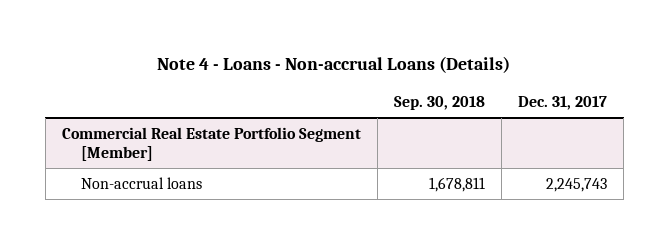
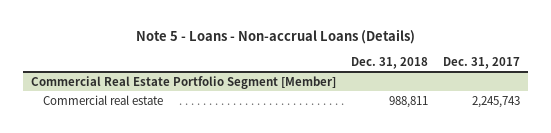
- Note 4 - Loans - Non-accrual Loans (Details)
+ Note 5 - Loans - Non-accrual Loans (Details)
- | Sep. 30, 2018 | Dec. 31, 2017
+ | Dec. 31, 2018 | Dec. 31, 2017
@ Commercial Real Estate Portfolio Segment [Member]
- Non-accrual loans | 1,678,811 | 2,245,743
+ Commercial real estate | 988,811 | 2,245,743

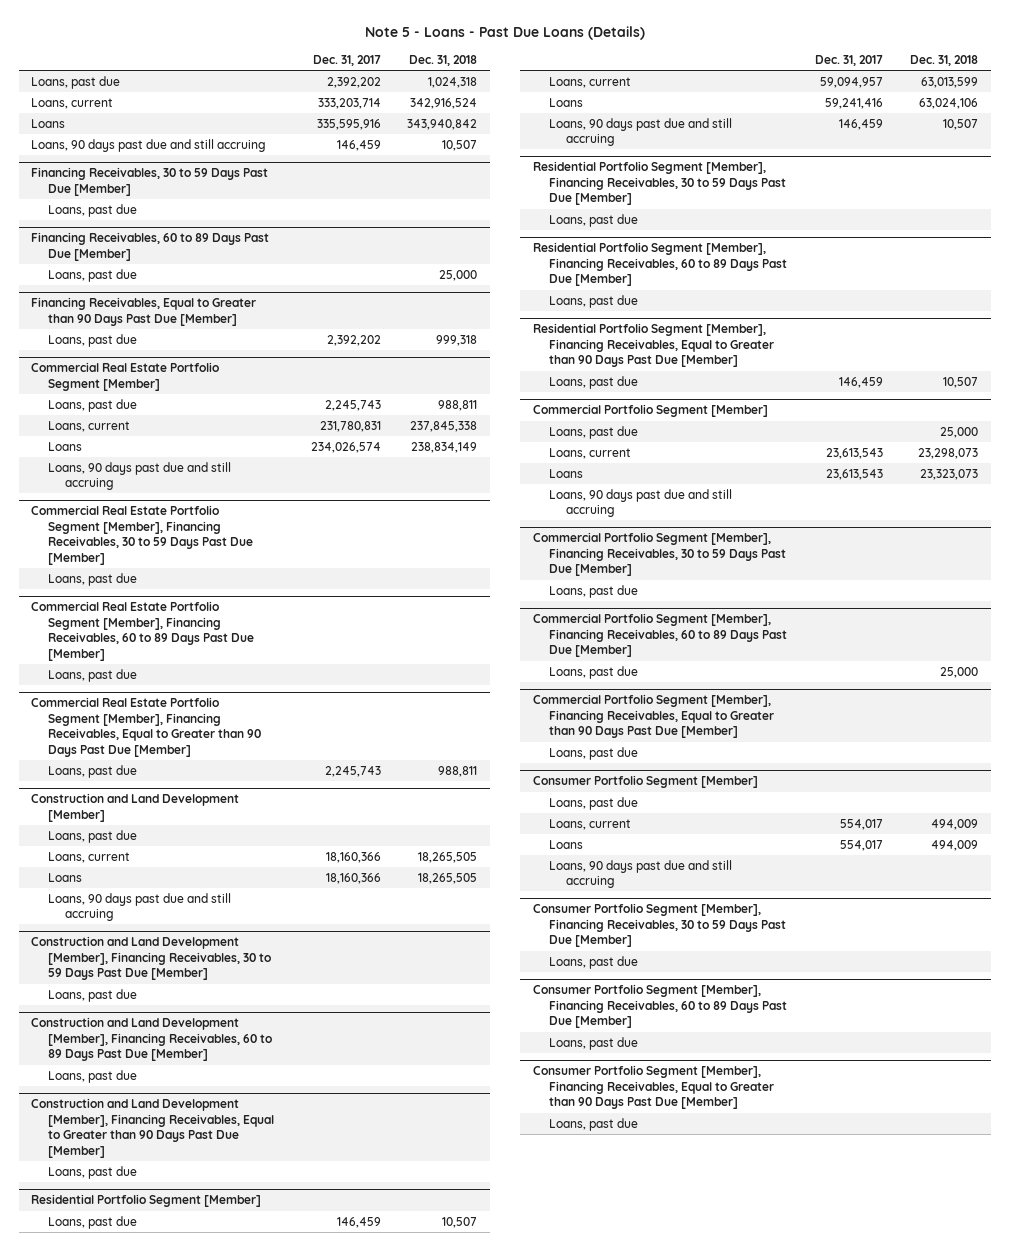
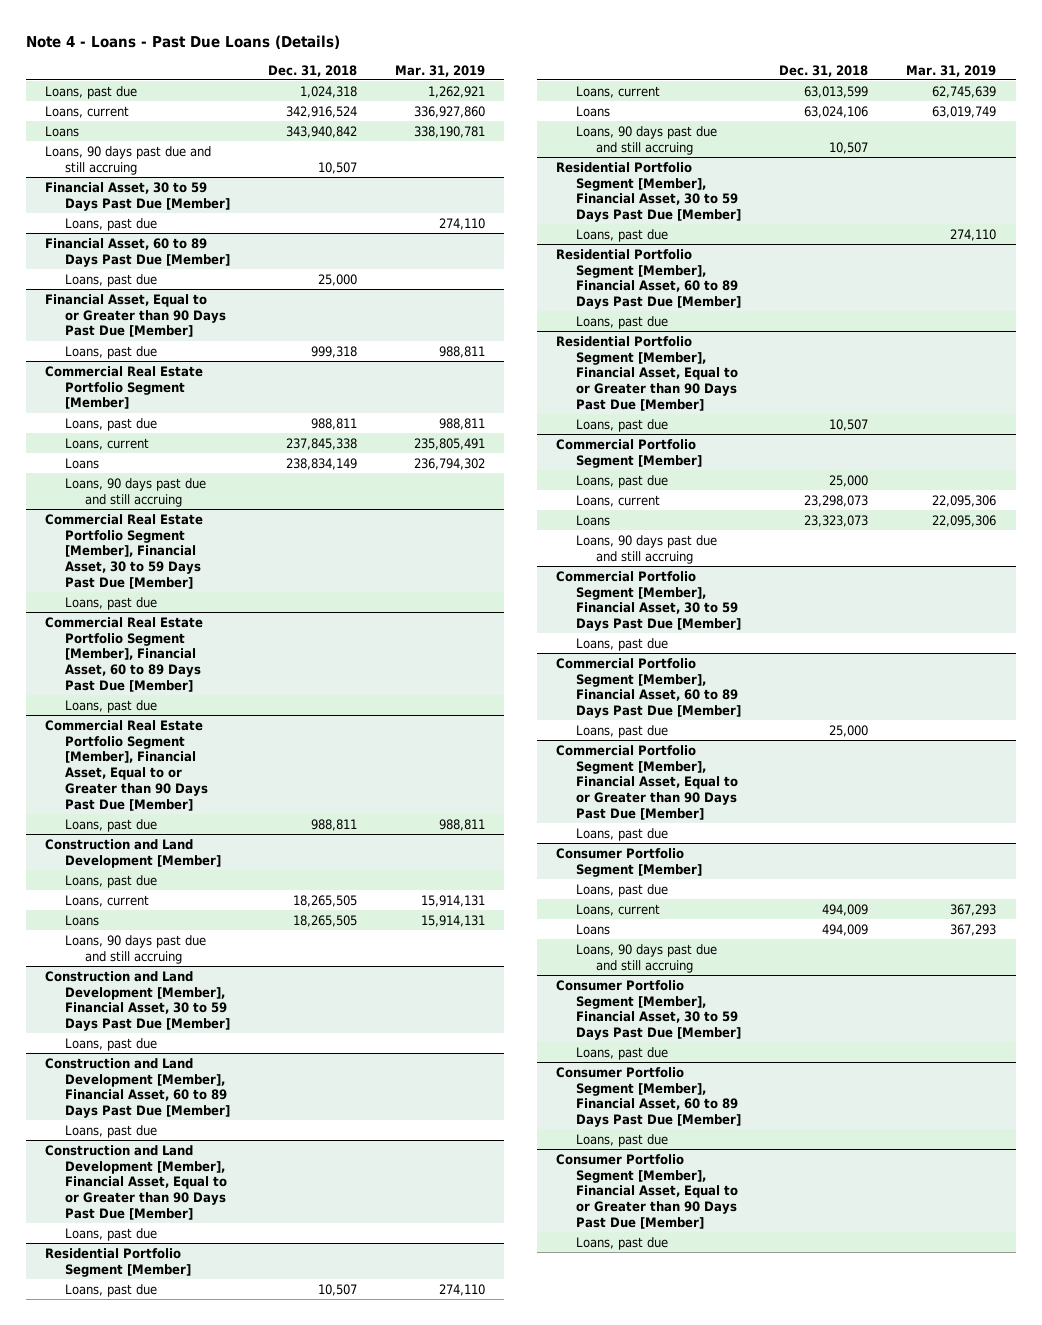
- Note 5 - Loans - Past Due Loans (Details)
+ Note 4 - Loans - Past Due Loans (Details)
- | Dec. 31, 2017 | Dec. 31, 2018
+ | Dec. 31, 2018 | Mar. 31, 2019
- Financing Receivables, 30 to 59 Days Past Due [Member]
+ Financial Asset, 30 to 59 Days Past Due [Member]
- Financing Receivables, 60 to 89 Days Past Due [Member]
+ Financial Asset, 60 to 89 Days Past Due [Member]
- Financing Receivables, Equal to Greater than 90 Days Past Due [Member]
+ Financial Asset, Equal to or Greater than 90 Days Past Due [Member]
- Commercial Real Estate Portfolio Segment [Member], Financing Receivables, 30 to 59 Days Past Due [Member]
+ Commercial Real Estate Portfolio Segment [Member], Financial Asset, 30 to 59 Days Past Due [Member]
- Commercial Real Estate Portfolio Segment [Member], Financing Receivables, 60 to 89 Days Past Due [Member]
+ Commercial Real Estate Portfolio Segment [Member], Financial Asset, 60 to 89 Days Past Due [Member]
- Commercial Real Estate Portfolio Segment [Member], Financing Receivables, Equal to Greater than 90 Days Past Due [Member]
+ Commercial Real Estate Portfolio Segment [Member], Financial Asset, Equal to or Greater than 90 Days Past Due [Member]
- Construction and Land Development [Member], Financing Receivables, 30 to 59 Days Past Due [Member]
+ Construction and Land Development [Member], Financial Asset, 30 to 59 Days Past Due [Member]
- Construction and Land Development [Member], Financing Receivables, 60 to 89 Days Past Due [Member]
+ Construction and Land Development [Member], Financial Asset, 60 to 89 Days Past Due [Member]
- Construction and Land Development [Member], Financing Receivables, Equal to Greater than 90 Days Past Due [Member]
+ Construction and Land Development [Member], Financial Asset, Equal to or Greater than 90 Days Past Due [Member]
- Residential Portfolio Segment [Member], Financing Receivables, 30 to 59 Days Past Due [Member]
+ Residential Portfolio Segment [Member], Financial Asset, 30 to 59 Days Past Due [Member]
- Residential Portfolio Segment [Member], Financing Receivables, 60 to 89 Days Past Due [Member]
+ Residential Portfolio Segment [Member], Financial Asset, 60 to 89 Days Past Due [Member]
- Residential Portfolio Segment [Member], Financing Receivables, Equal to Greater than 90 Days Past Due [Member]
+ Residential Portfolio Segment [Member], Financial Asset, Equal to or Greater than 90 Days Past Due [Member]
- Commercial Portfolio Segment [Member], Financing Receivables, 30 to 59 Days Past Due [Member]
+ Commercial Portfolio Segment [Member], Financial Asset, 30 to 59 Days Past Due [Member]
- Commercial Portfolio Segment [Member], Financing Receivables, 60 to 89 Days Past Due [Member]
+ Commercial Portfolio Segment [Member], Financial Asset, 60 to 89 Days Past Due [Member]
- Commercial Portfolio Segment [Member], Financing Receivables, Equal to Greater than 90 Days Past Due [Member]
+ Commercial Portfolio Segment [Member], Financial Asset, Equal to or Greater than 90 Days Past Due [Member]
- Consumer Portfolio Segment [Member], Financing Receivables, 30 to 59 Days Past Due [Member]
+ Consumer Portfolio Segment [Member], Financial Asset, 30 to 59 Days Past Due [Member]
- Consumer Portfolio Segment [Member], Financing Receivables, 60 to 89 Days Past Due [Member]
+ Consumer Portfolio Segment [Member], Financial Asset, 60 to 89 Days Past Due [Member]
- Consumer Portfolio Segment [Member], Financing Receivables, Equal to Greater than 90 Days Past Due [Member]
+ Consumer Portfolio Segment [Member], Financial Asset, Equal to or Greater than 90 Days Past Due [Member]

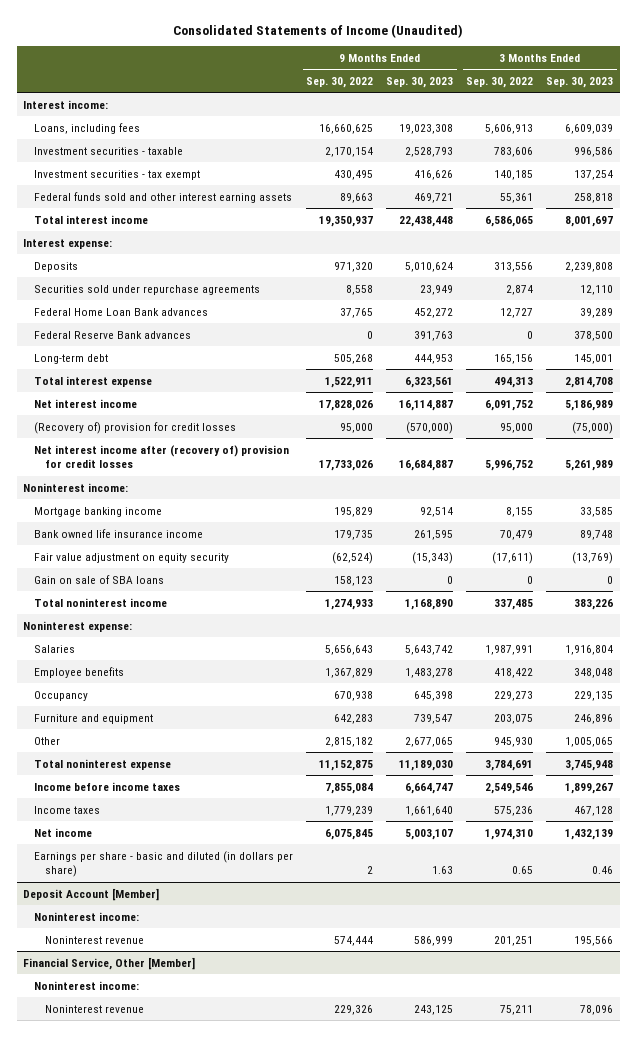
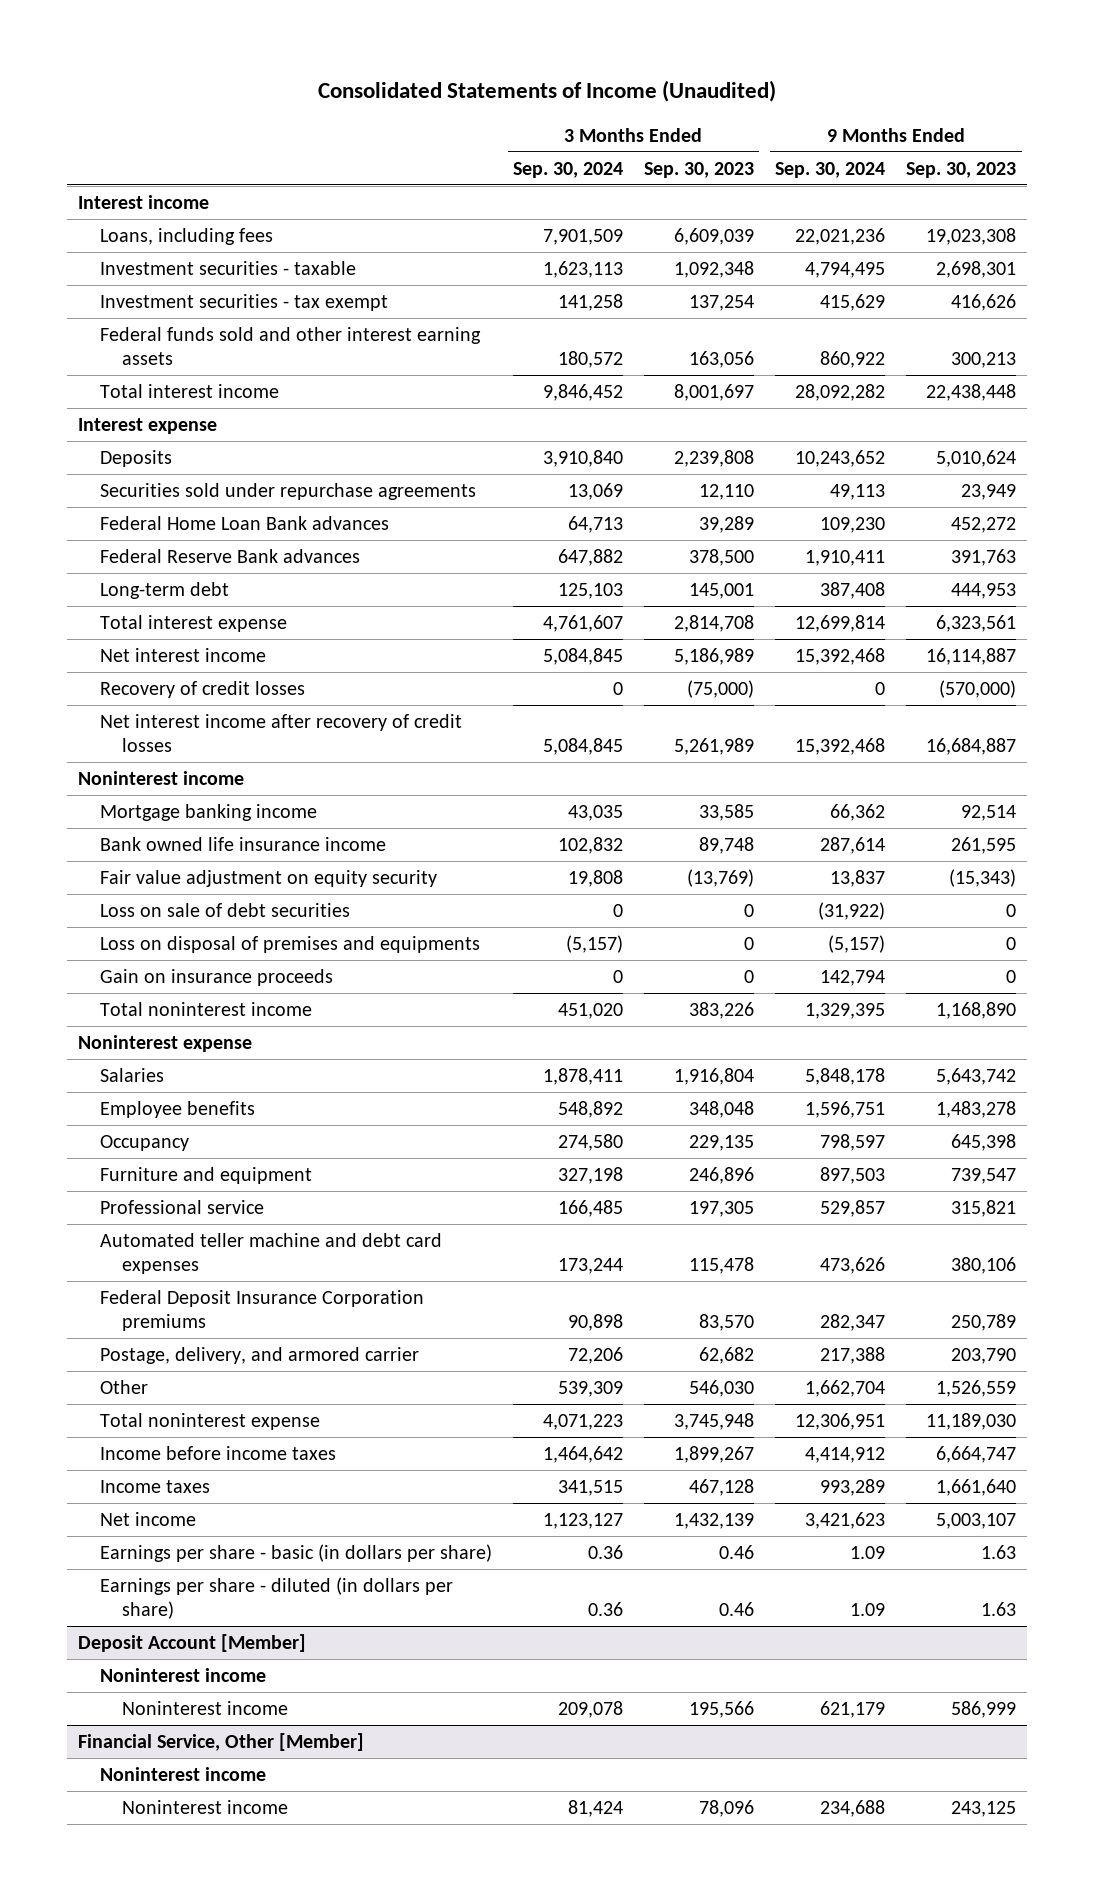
- | 9 Months Ended Sep. 30, 2022 | 9 Months Ended Sep. 30, 2023 | 3 Months Ended Sep. 30, 2022 | 3 Months Ended Sep. 30, 2023
+ | 3 Months Ended Sep. 30, 2024 | 3 Months Ended Sep. 30, 2023 | 9 Months Ended Sep. 30, 2024 | 9 Months Ended Sep. 30, 2023
- Interest income:
+ Interest income
- Investment securities - taxable | 2,170,154 | 2,528,793 | 783,606 | 996,586
+ Investment securities - taxable | 1,623,113 | 1,092,348 | 4,794,495 | 2,698,301
- Federal funds sold and other interest earning assets | 89,663 | 469,721 | 55,361 | 258,818
+ Federal funds sold and other interest earning assets | 180,572 | 163,056 | 860,922 | 300,213
- Interest expense:
+ Interest expense
- (Recovery of) provision for credit losses | 95,000 | (570,000) | 95,000 | (75,000)
- Net interest income after (recovery of) provision for credit losses | 17,733,026 | 16,684,887 | 5,996,752 | 5,261,989
- Noninterest income:
+ Recovery of credit losses | 0 | (75,000) | 0 | (570,000)
+ Net interest income after recovery of credit losses | 5,084,845 | 5,261,989 | 15,392,468 | 16,684,887
+ Noninterest income
- Gain on sale of SBA loans | 158,123 | 0 | 0 | 0
+ Loss on sale of debt securities | 0 | 0 | (31,922) | 0
+ Loss on disposal of premises and equipments | (5,157) | 0 | (5,157) | 0
+ Gain on insurance proceeds | 0 | 0 | 142,794 | 0
- Noninterest expense:
+ Noninterest expense
- Other | 2,815,182 | 2,677,065 | 945,930 | 1,005,065
+ Professional service | 166,485 | 197,305 | 529,857 | 315,821
+ Automated teller machine and debt card expenses | 173,244 | 115,478 | 473,626 | 380,106
+ Federal Deposit Insurance Corporation premiums | 90,898 | 83,570 | 282,347 | 250,789
+ Postage, delivery, and armored carrier | 72,206 | 62,682 | 217,388 | 203,790
+ Other | 539,309 | 546,030 | 1,662,704 | 1,526,559
- Earnings per share - basic and diluted (in dollars per share) | 2 | 1.63 | 0.65 | 0.46
+ Earnings per share - basic (in dollars per share) | 0.36 | 0.46 | 1.09 | 1.63
+ Earnings per share - diluted (in dollars per share) | 0.36 | 0.46 | 1.09 | 1.63
@ Deposit Account [Member]
- Noninterest income:
- Noninterest revenue | 574,444 | 586,999 | 201,251 | 195,566
+ Noninterest income
+ Noninterest income | 209,078 | 195,566 | 621,179 | 586,999
@ Financial Service, Other [Member]
- Noninterest income:
- Noninterest revenue | 229,326 | 243,125 | 75,211 | 78,096
+ Noninterest income
+ Noninterest income | 81,424 | 78,096 | 234,688 | 243,125

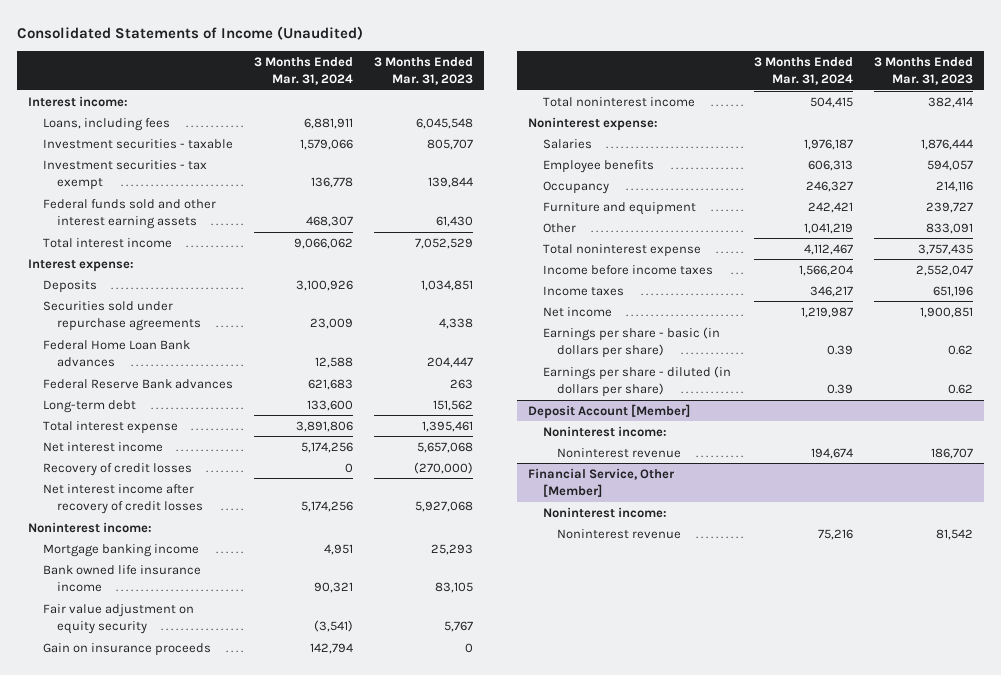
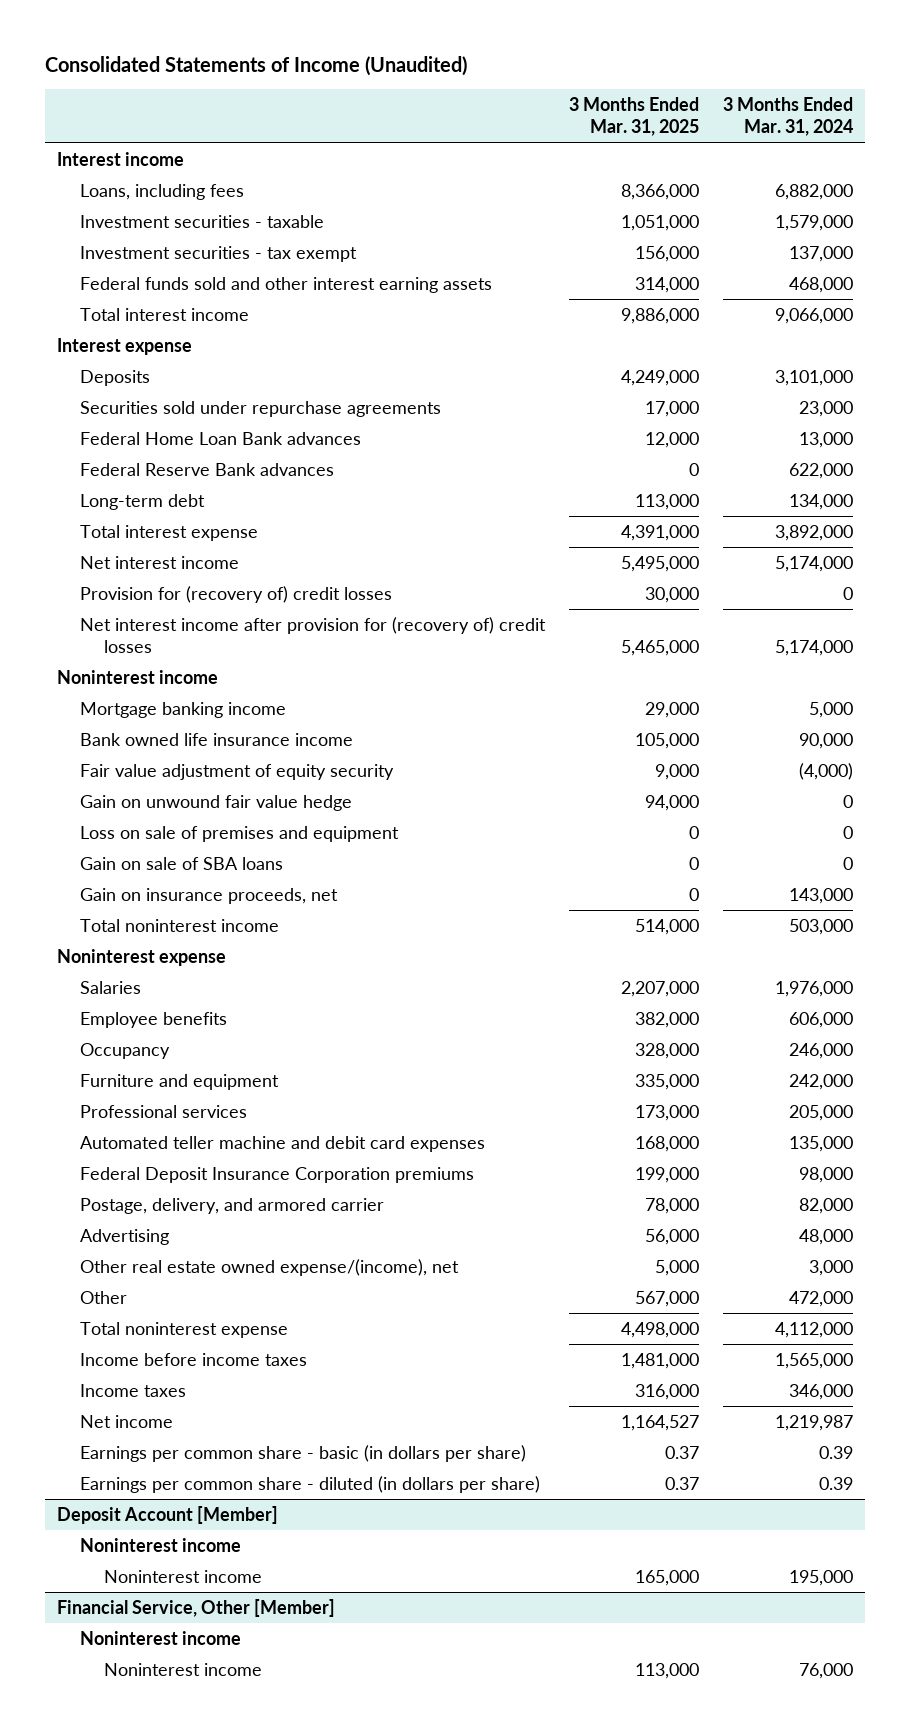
- | 3 Months Ended Mar. 31, 2024 | 3 Months Ended Mar. 31, 2023
+ | 3 Months Ended Mar. 31, 2025 | 3 Months Ended Mar. 31, 2024
- Interest income:
- Loans, including fees | 6,881,911 | 6,045,548
- Investment securities - taxable | 1,579,066 | 805,707
- Investment securities - tax exempt | 136,778 | 139,844
- Federal funds sold and other interest earning assets | 468,307 | 61,430
- Total interest income | 9,066,062 | 7,052,529
- Interest expense:
- Deposits | 3,100,926 | 1,034,851
- Securities sold under repurchase agreements | 23,009 | 4,338
- Federal Home Loan Bank advances | 12,588 | 204,447
- Federal Reserve Bank advances | 621,683 | 263
- Long-term debt | 133,600 | 151,562
- Total interest expense | 3,891,806 | 1,395,461
- Net interest income | 5,174,256 | 5,657,068
- Recovery of credit losses | 0 | (270,000)
- Net interest income after recovery of credit losses | 5,174,256 | 5,927,068
- Noninterest income:
- Mortgage banking income | 4,951 | 25,293
- Bank owned life insurance income | 90,321 | 83,105
- Fair value adjustment on equity security | (3,541) | 5,767
- Gain on insurance proceeds | 142,794 | 0
- Total noninterest income | 504,415 | 382,414
- Noninterest expense:
- Salaries | 1,976,187 | 1,876,444
- Employee benefits | 606,313 | 594,057
- Occupancy | 246,327 | 214,116
- Furniture and equipment | 242,421 | 239,727
- Other | 1,041,219 | 833,091
- Total noninterest expense | 4,112,467 | 3,757,435
- Income before income taxes | 1,566,204 | 2,552,047
- Income taxes | 346,217 | 651,196
+ Interest income
+ Loans, including fees | 8,366,000 | 6,882,000
+ Investment securities - taxable | 1,051,000 | 1,579,000
+ Investment securities - tax exempt | 156,000 | 137,000
+ Federal funds sold and other interest earning assets | 314,000 | 468,000
+ Total interest income | 9,886,000 | 9,066,000
+ Interest expense
+ Deposits | 4,249,000 | 3,101,000
+ Securities sold under repurchase agreements | 17,000 | 23,000
+ Federal Home Loan Bank advances | 12,000 | 13,000
+ Federal Reserve Bank advances | 0 | 622,000
+ Long-term debt | 113,000 | 134,000
+ Total interest expense | 4,391,000 | 3,892,000
+ Net interest income | 5,495,000 | 5,174,000
+ Provision for (recovery of) credit losses | 30,000 | 0
+ Net interest income after provision for (recovery of) credit losses | 5,465,000 | 5,174,000
+ Noninterest income
+ Mortgage banking income | 29,000 | 5,000
+ Bank owned life insurance income | 105,000 | 90,000
+ Fair value adjustment of equity security | 9,000 | (4,000)
+ Gain on unwound fair value hedge | 94,000 | 0
+ Loss on sale of premises and equipment | 0 | 0
+ Gain on sale of SBA loans | 0 | 0
+ Gain on insurance proceeds, net | 0 | 143,000
+ Total noninterest income | 514,000 | 503,000
+ Noninterest expense
+ Salaries | 2,207,000 | 1,976,000
+ Employee benefits | 382,000 | 606,000
+ Occupancy | 328,000 | 246,000
+ Furniture and equipment | 335,000 | 242,000
+ Professional services | 173,000 | 205,000
+ Automated teller machine and debit card expenses | 168,000 | 135,000
+ Federal Deposit Insurance Corporation premiums | 199,000 | 98,000
+ Postage, delivery, and armored carrier | 78,000 | 82,000
+ Advertising | 56,000 | 48,000
+ Other real estate owned expense/(income), net | 5,000 | 3,000
+ Other | 567,000 | 472,000
+ Total noninterest expense | 4,498,000 | 4,112,000
+ Income before income taxes | 1,481,000 | 1,565,000
+ Income taxes | 316,000 | 346,000
- Earnings per share - basic (in dollars per share) | 0.39 | 0.62
- Earnings per share - diluted (in dollars per share) | 0.39 | 0.62
+ Earnings per common share - basic (in dollars per share) | 0.37 | 0.39
+ Earnings per common share - diluted (in dollars per share) | 0.37 | 0.39
@ Deposit Account [Member]
- Noninterest income:
- Noninterest revenue | 194,674 | 186,707
+ Noninterest income
+ Noninterest income | 165,000 | 195,000
@ Financial Service, Other [Member]
- Noninterest income:
- Noninterest revenue | 75,216 | 81,542
+ Noninterest income
+ Noninterest income | 113,000 | 76,000

